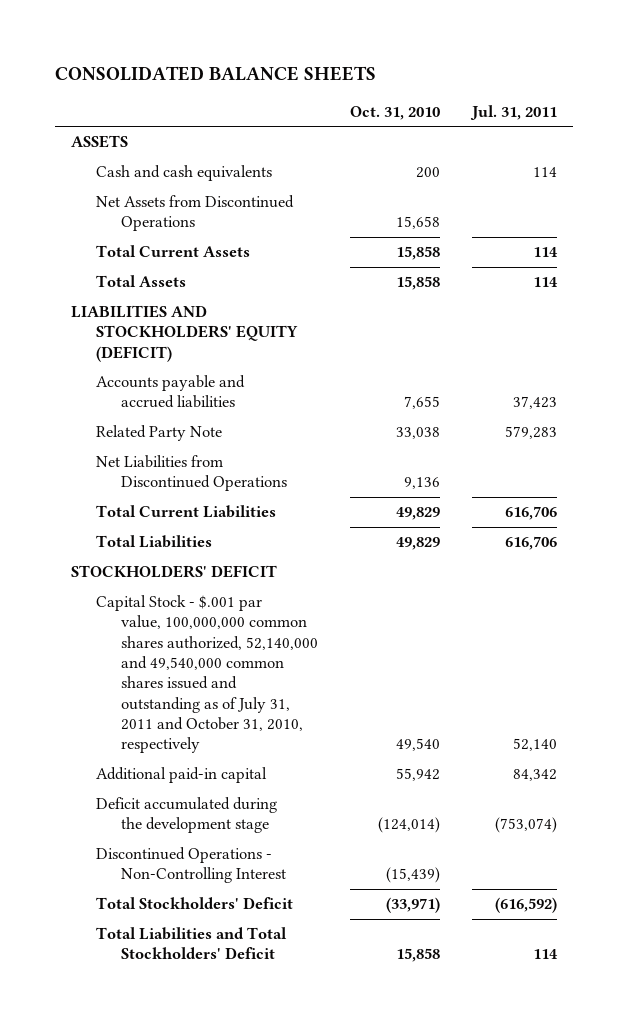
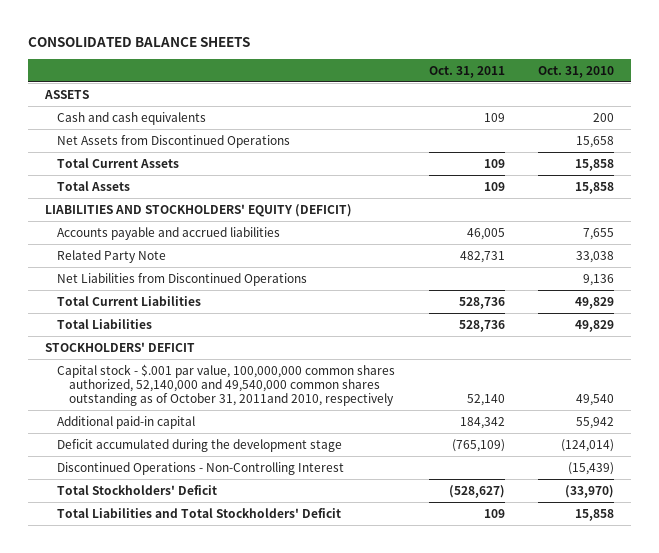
- | Oct. 31, 2010 | Jul. 31, 2011
+ | Oct. 31, 2011 | Oct. 31, 2010
- Capital Stock - $.001 par value, 100,000,000 common shares authorized, 52,140,000 and 49,540,000 common shares issued and outstanding as of July 31, 2011 and October 31, 2010, respectively | 49,540 | 52,140
+ Capital stock - $.001 par value, 100,000,000 common shares authorized, 52,140,000 and 49,540,000 common shares outstanding as of October 31, 2011and 2010, respectively | 52,140 | 49,540
- Total Stockholders' Deficit | (33,971) | (616,592)
+ Total Stockholders' Deficit | (528,627) | (33,970)

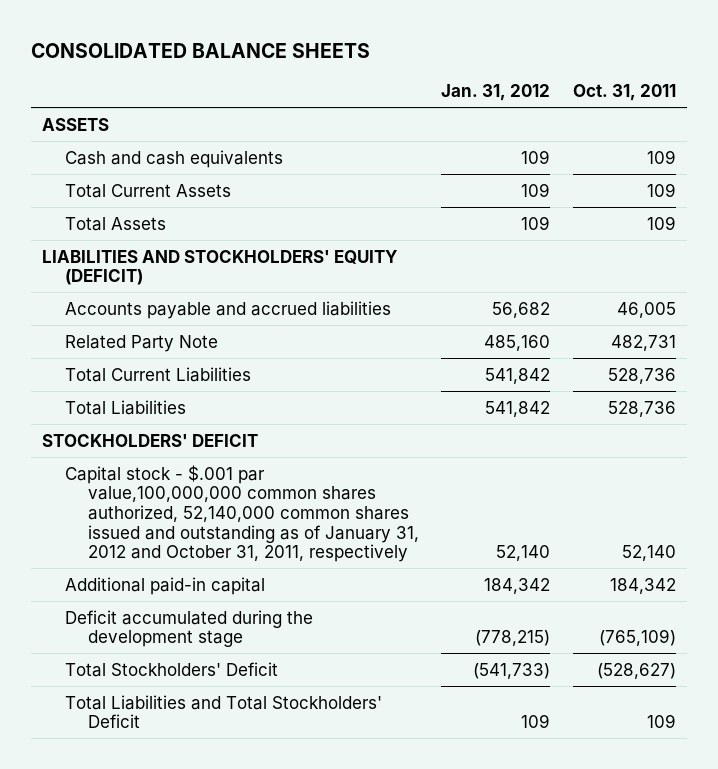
- | Oct. 31, 2011 | Oct. 31, 2010
+ | Jan. 31, 2012 | Oct. 31, 2011
- Net Assets from Discontinued Operations | | 15,658
- Net Liabilities from Discontinued Operations | | 9,136
- Capital stock - $.001 par value, 100,000,000 common shares authorized, 52,140,000 and 49,540,000 common shares outstanding as of October 31, 2011and 2010, respectively | 52,140 | 49,540
+ Capital stock - $.001 par value,100,000,000 common shares authorized, 52,140,000 common shares issued and outstanding as of January 31, 2012 and October 31, 2011, respectively | 52,140 | 52,140
- Discontinued Operations - Non-Controlling Interest | | (15,439)

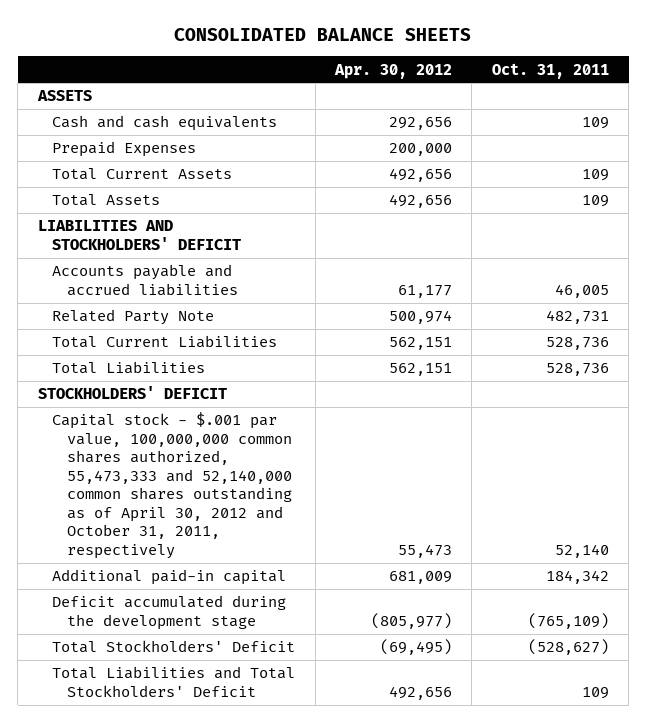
- | Jan. 31, 2012 | Oct. 31, 2011
+ | Apr. 30, 2012 | Oct. 31, 2011
+ Prepaid Expenses | 200,000 |
- LIABILITIES AND STOCKHOLDERS' EQUITY (DEFICIT)
+ LIABILITIES AND STOCKHOLDERS' DEFICIT
- Capital stock - $.001 par value,100,000,000 common shares authorized, 52,140,000 common shares issued and outstanding as of January 31, 2012 and October 31, 2011, respectively | 52,140 | 52,140
+ Capital stock - $.001 par value, 100,000,000 common shares authorized, 55,473,333 and 52,140,000 common shares outstanding as of April 30, 2012 and October 31, 2011, respectively | 55,473 | 52,140

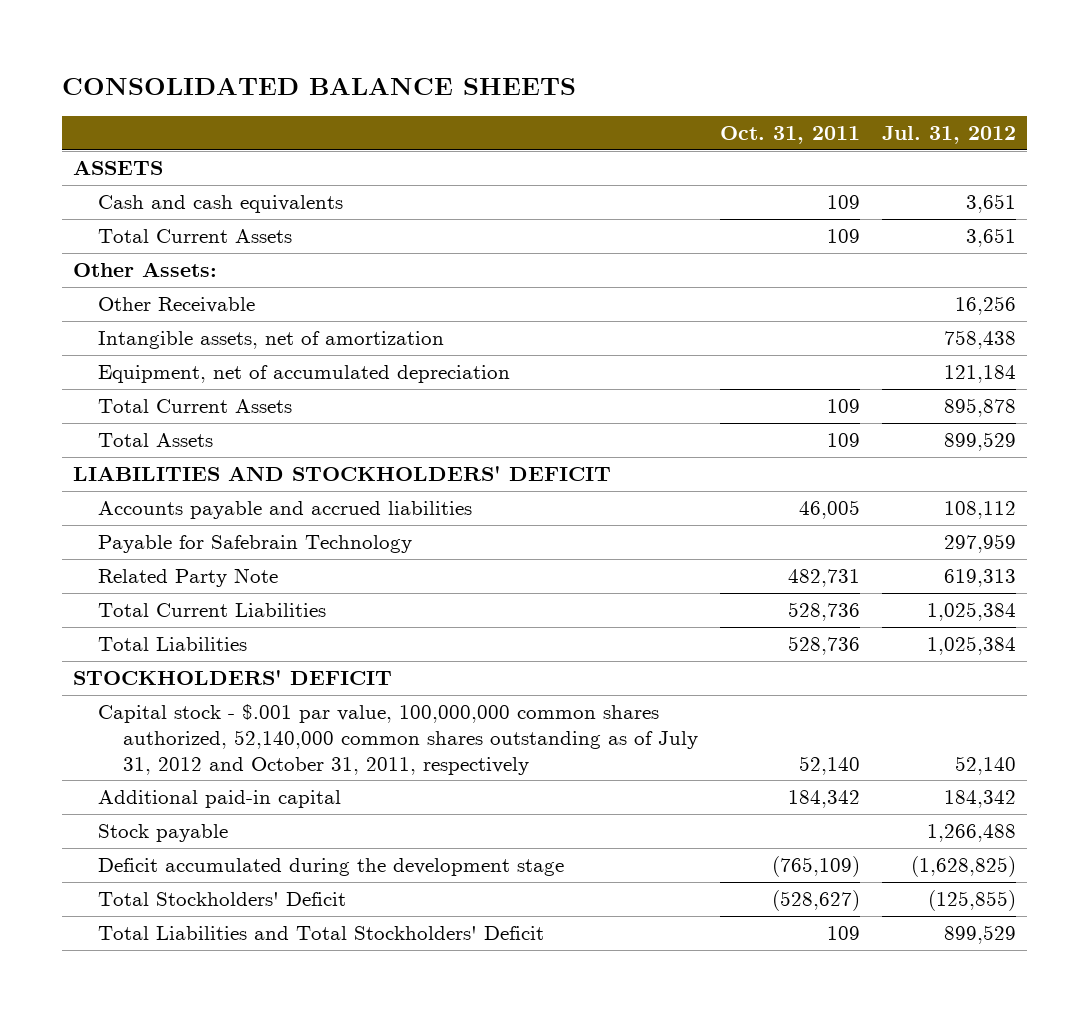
- | Apr. 30, 2012 | Oct. 31, 2011
+ | Oct. 31, 2011 | Jul. 31, 2012
- Prepaid Expenses | 200,000 |
+ Other Assets:
+ Other Receivable | | 16,256
+ Intangible assets, net of amortization | | 758,438
+ Equipment, net of accumulated depreciation | | 121,184
+ Total Current Assets | 109 | 895,878
+ Payable for Safebrain Technology | | 297,959
- Capital stock - $.001 par value, 100,000,000 common shares authorized, 55,473,333 and 52,140,000 common shares outstanding as of April 30, 2012 and October 31, 2011, respectively | 55,473 | 52,140
+ Capital stock - $.001 par value, 100,000,000 common shares authorized, 52,140,000 common shares outstanding as of July 31, 2012 and October 31, 2011, respectively | 52,140 | 52,140
+ Stock payable | | 1,266,488

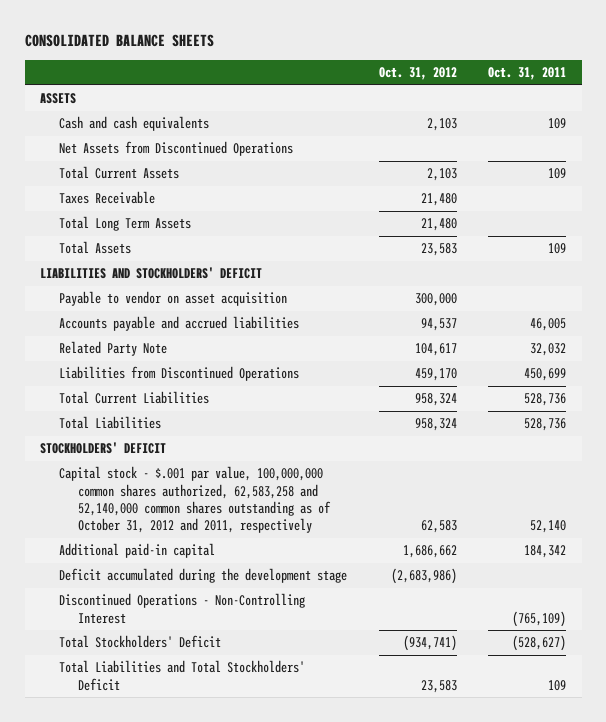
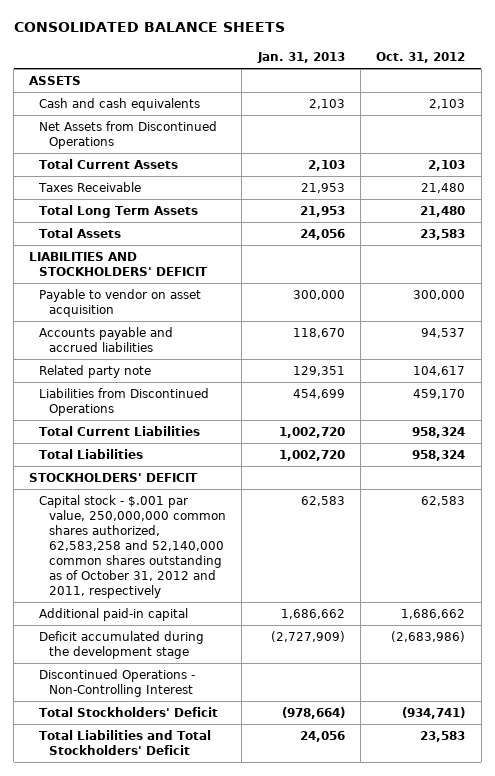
- | Oct. 31, 2012 | Oct. 31, 2011
+ | Jan. 31, 2013 | Oct. 31, 2012
- Related Party Note | 104,617 | 32,032
+ Related party note | 129,351 | 104,617
- Capital stock - $.001 par value, 100,000,000 common shares authorized, 62,583,258 and 52,140,000 common shares outstanding as of October 31, 2012 and 2011, respectively | 62,583 | 52,140
+ Capital stock - $.001 par value, 250,000,000 common shares authorized, 62,583,258 and 52,140,000 common shares outstanding as of October 31, 2012 and 2011, respectively | 62,583 | 62,583

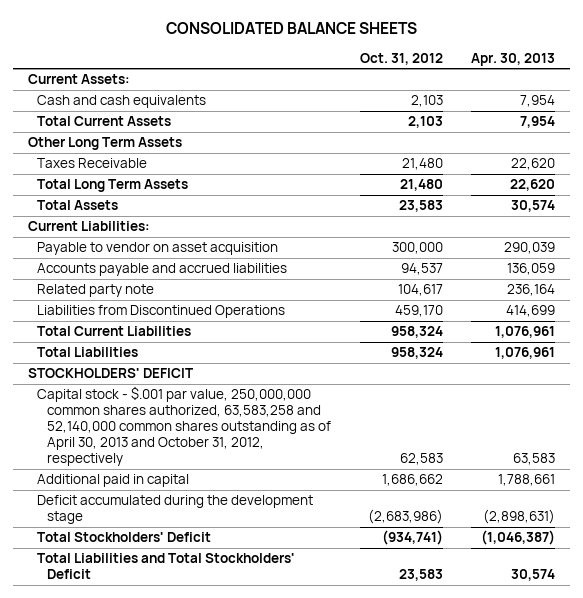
- | Jan. 31, 2013 | Oct. 31, 2012
+ | Oct. 31, 2012 | Apr. 30, 2013
- ASSETS
+ Current Assets:
- Net Assets from Discontinued Operations
+ Other Long Term Assets
- LIABILITIES AND STOCKHOLDERS' DEFICIT
+ Current Liabilities:
- Capital stock - $.001 par value, 250,000,000 common shares authorized, 62,583,258 and 52,140,000 common shares outstanding as of October 31, 2012 and 2011, respectively | 62,583 | 62,583
- Additional paid-in capital | 1,686,662 | 1,686,662
+ Capital stock - $.001 par value, 250,000,000 common shares authorized, 63,583,258 and 52,140,000 common shares outstanding as of April 30, 2013 and October 31, 2012, respectively | 62,583 | 63,583
+ Additional paid in capital | 1,686,662 | 1,788,661
- Discontinued Operations - Non-Controlling Interest

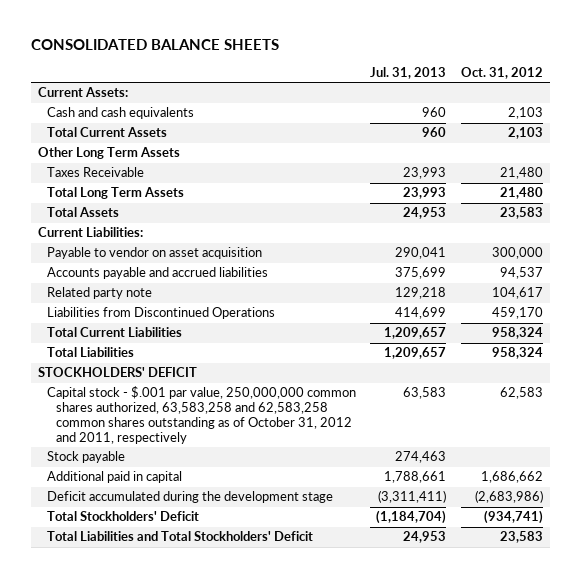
- | Oct. 31, 2012 | Apr. 30, 2013
+ | Jul. 31, 2013 | Oct. 31, 2012
- Capital stock - $.001 par value, 250,000,000 common shares authorized, 63,583,258 and 52,140,000 common shares outstanding as of April 30, 2013 and October 31, 2012, respectively | 62,583 | 63,583
+ Capital stock - $.001 par value, 250,000,000 common shares authorized, 63,583,258 and 62,583,258 common shares outstanding as of October 31, 2012 and 2011, respectively | 63,583 | 62,583
+ Stock payable | 274,463 |

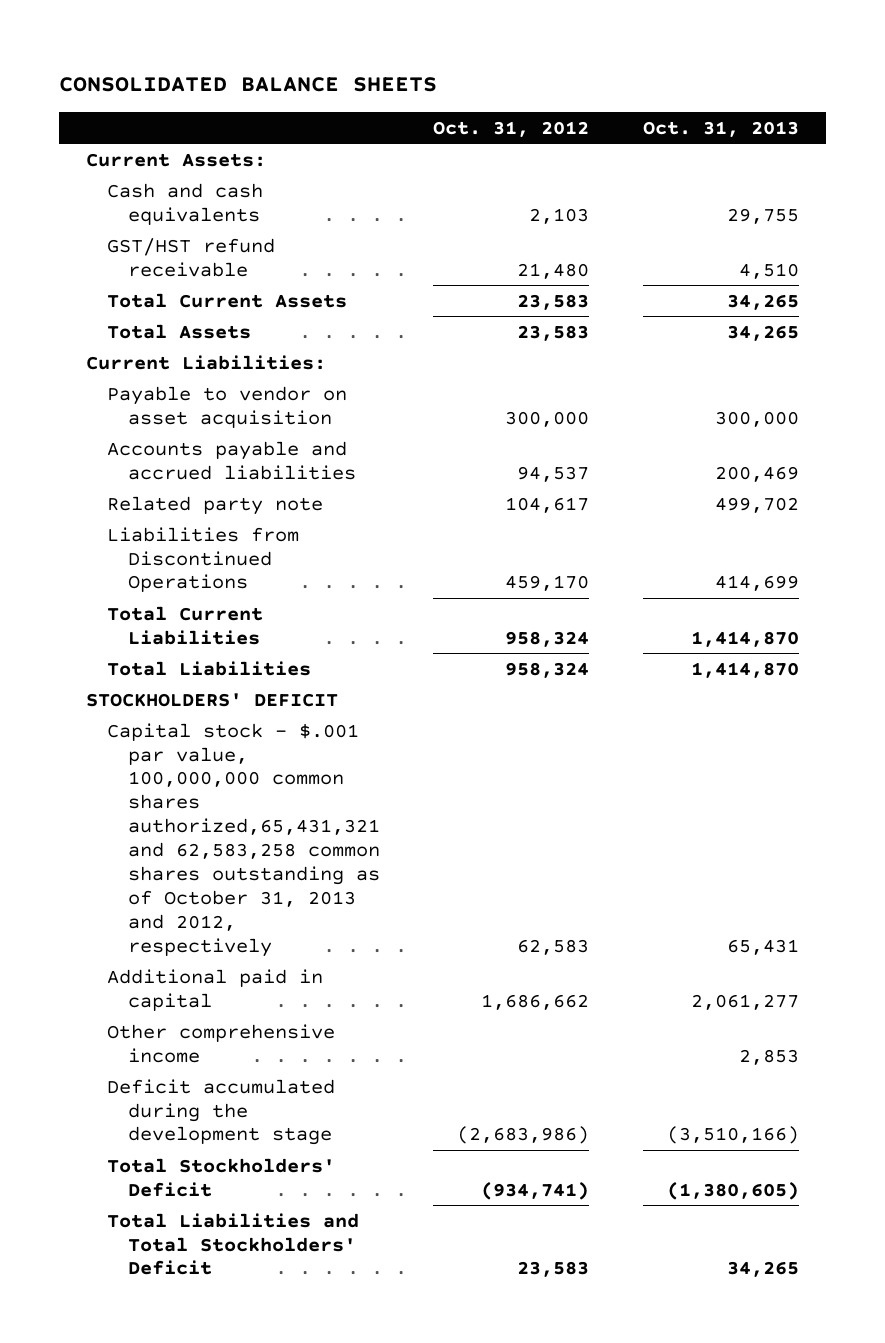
- | Jul. 31, 2013 | Oct. 31, 2012
+ | Oct. 31, 2012 | Oct. 31, 2013
- Total Current Assets | 960 | 2,103
- Other Long Term Assets
- Taxes Receivable | 23,993 | 21,480
- Total Long Term Assets | 23,993 | 21,480
+ GST/HST refund receivable | 21,480 | 4,510
+ Total Current Assets | 23,583 | 34,265
- Capital stock - $.001 par value, 250,000,000 common shares authorized, 63,583,258 and 62,583,258 common shares outstanding as of October 31, 2012 and 2011, respectively | 63,583 | 62,583
- Stock payable | 274,463 |
+ Capital stock - $.001 par value, 100,000,000 common shares authorized,65,431,321 and 62,583,258 common shares outstanding as of October 31, 2013 and 2012, respectively | 62,583 | 65,431
+ Other comprehensive income | | 2,853

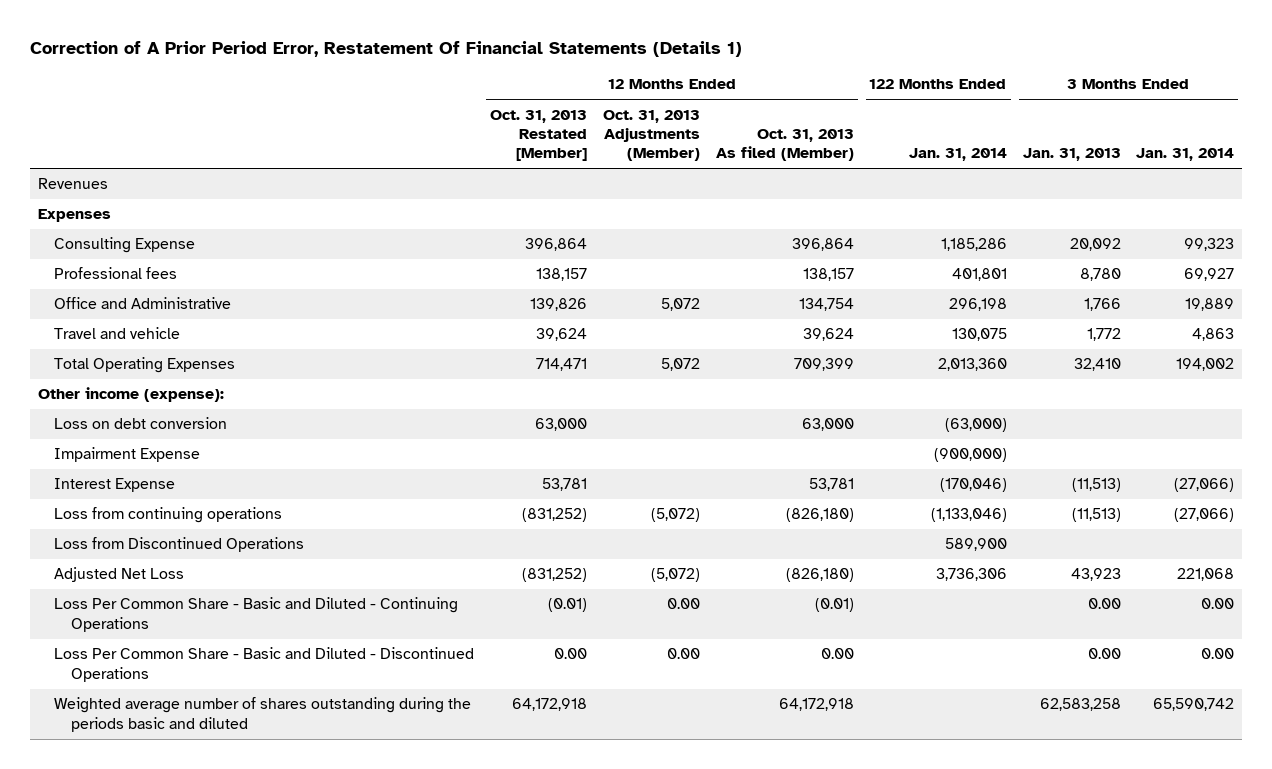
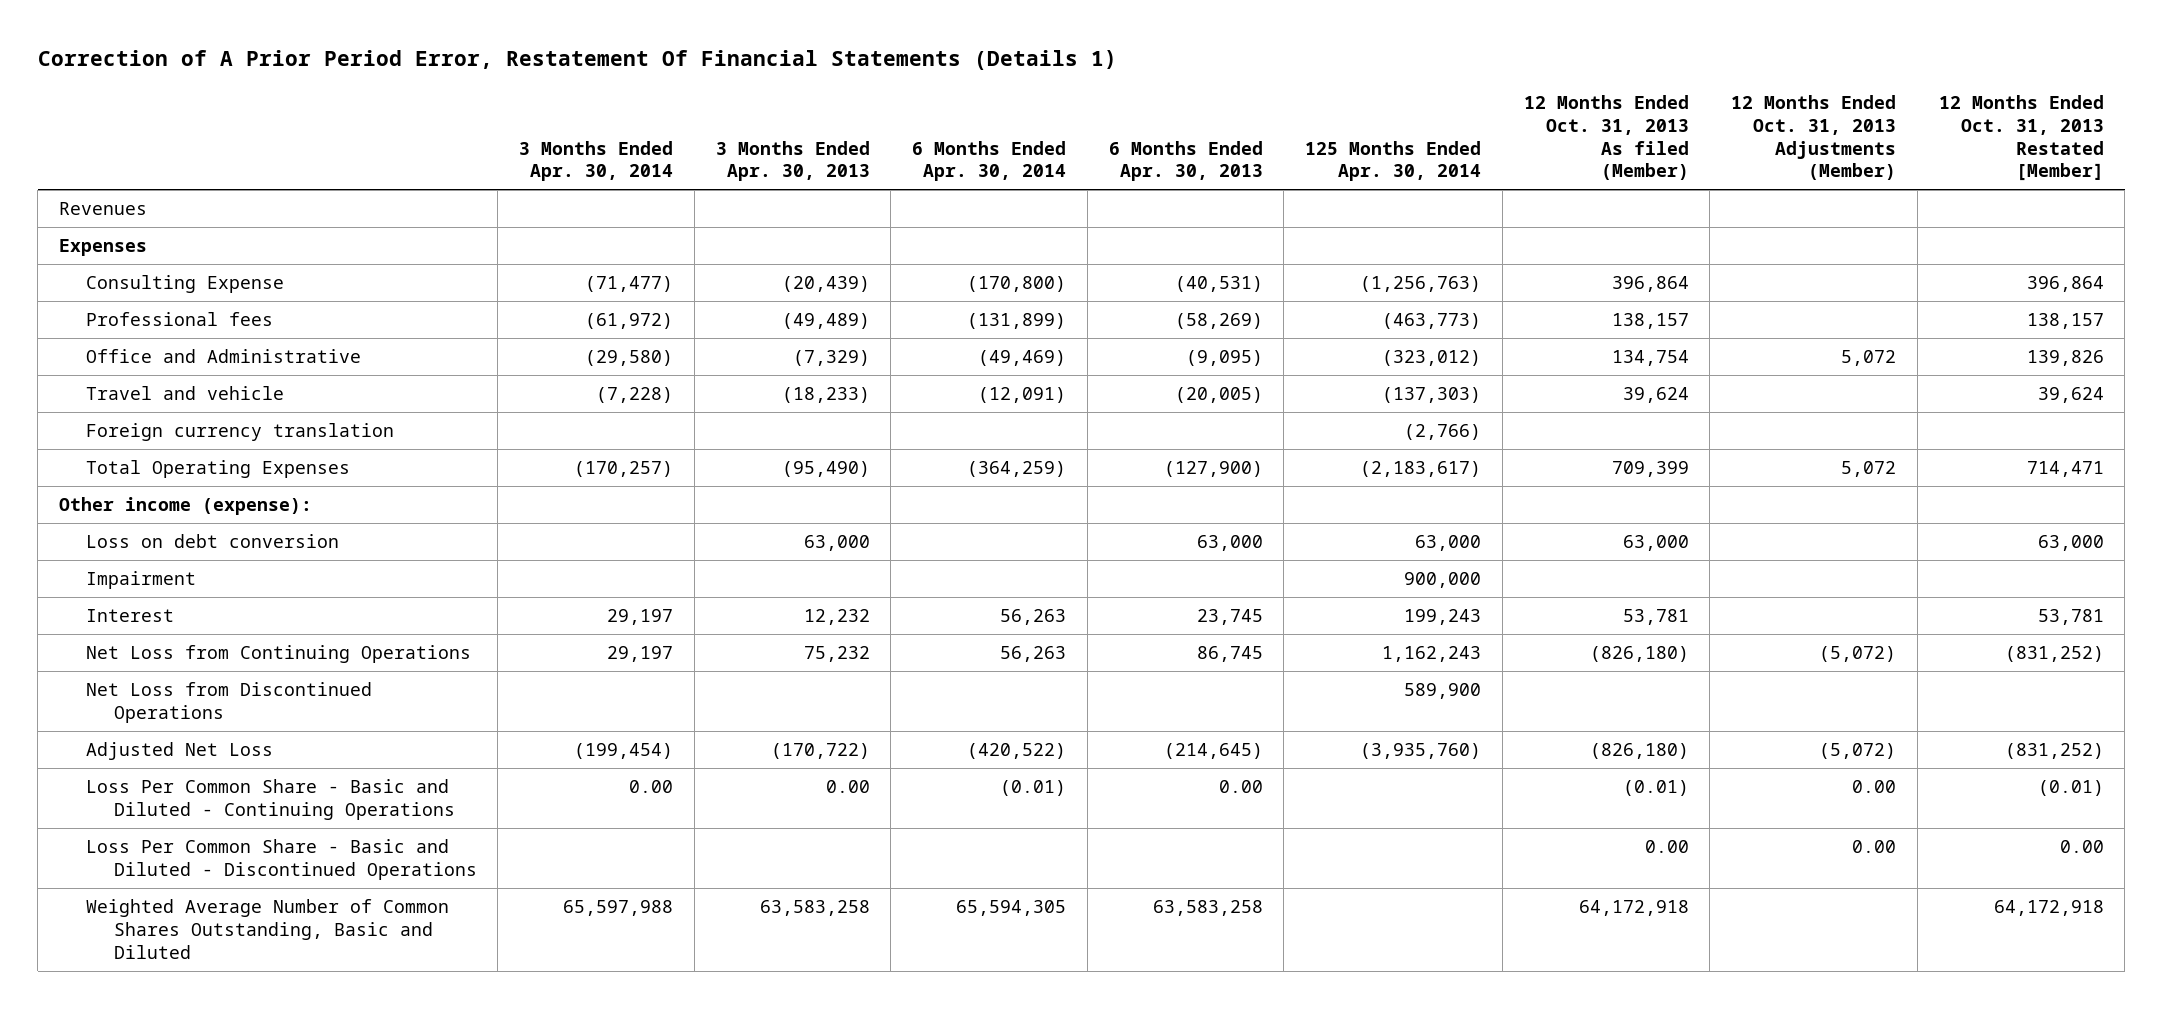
- | 12 Months Ended Oct. 31, 2013 Restated [Member] | 12 Months Ended Oct. 31, 2013 Adjustments (Member) | 12 Months Ended Oct. 31, 2013 As filed (Member) | 122 Months Ended Jan. 31, 2014 | 3 Months Ended Jan. 31, 2013 | 3 Months Ended Jan. 31, 2014
+ | 3 Months Ended Apr. 30, 2014 | 3 Months Ended Apr. 30, 2013 | 6 Months Ended Apr. 30, 2014 | 6 Months Ended Apr. 30, 2013 | 125 Months Ended Apr. 30, 2014 | 12 Months Ended Oct. 31, 2013 As filed (Member) | 12 Months Ended Oct. 31, 2013 Adjustments (Member) | 12 Months Ended Oct. 31, 2013 Restated [Member]
+ Foreign currency translation | | | | | (2,766) | | |
- Impairment Expense | | | | (900,000) | |
- Interest Expense | 53,781 | | 53,781 | (170,046) | (11,513) | (27,066)
- Loss from continuing operations | (831,252) | (5,072) | (826,180) | (1,133,046) | (11,513) | (27,066)
- Loss from Discontinued Operations | | | | 589,900 | |
+ Impairment | | | | | 900,000 | | |
+ Interest | 29,197 | 12,232 | 56,263 | 23,745 | 199,243 | 53,781 | | 53,781
+ Net Loss from Continuing Operations | 29,197 | 75,232 | 56,263 | 86,745 | 1,162,243 | (826,180) | (5,072) | (831,252)
+ Net Loss from Discontinued Operations | | | | | 589,900 | | |
- Weighted average number of shares outstanding during the periods basic and diluted | 64,172,918 | | 64,172,918 | | 62,583,258 | 65,590,742
+ Weighted Average Number of Common Shares Outstanding, Basic and Diluted | 65,597,988 | 63,583,258 | 65,594,305 | 63,583,258 | | 64,172,918 | | 64,172,918

